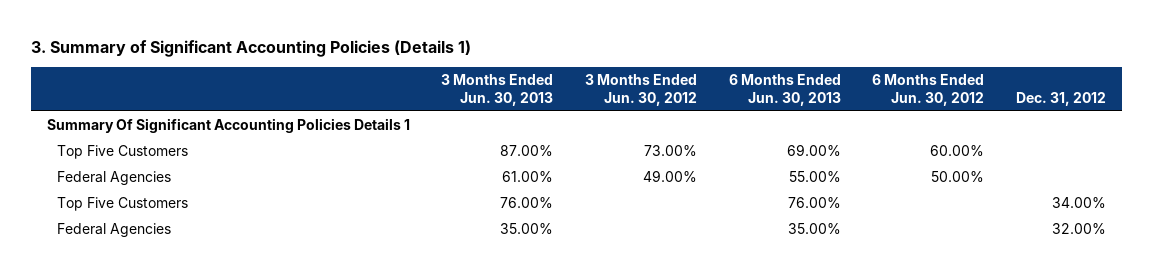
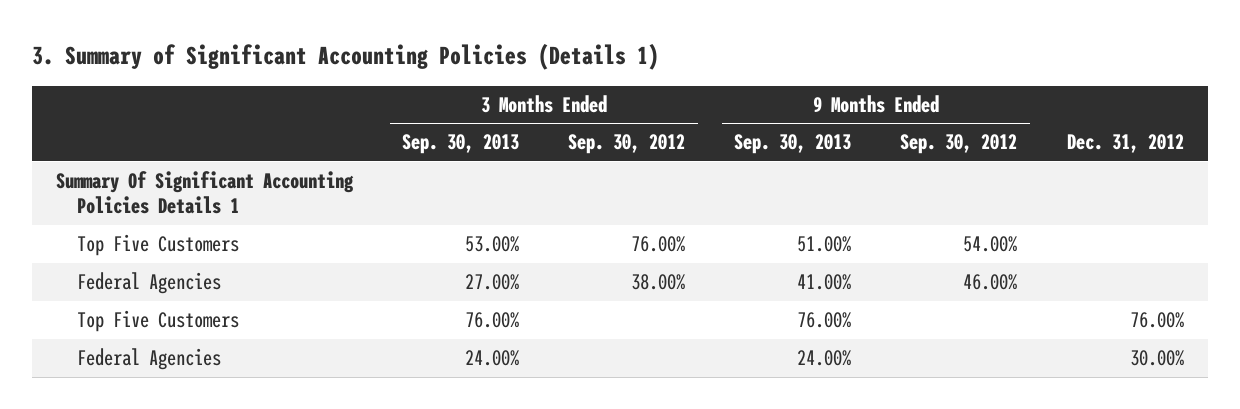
- | 3 Months Ended Jun. 30, 2013 | 3 Months Ended Jun. 30, 2012 | 6 Months Ended Jun. 30, 2013 | 6 Months Ended Jun. 30, 2012 | Dec. 31, 2012
+ | 3 Months Ended Sep. 30, 2013 | 3 Months Ended Sep. 30, 2012 | 9 Months Ended Sep. 30, 2013 | 9 Months Ended Sep. 30, 2012 | Dec. 31, 2012
- Top Five Customers | 76.00% | | 76.00% | | 34.00%
- Federal Agencies | 35.00% | | 35.00% | | 32.00%
+ Top Five Customers | 76.00% | | 76.00% | | 76.00%
+ Federal Agencies | 24.00% | | 24.00% | | 30.00%

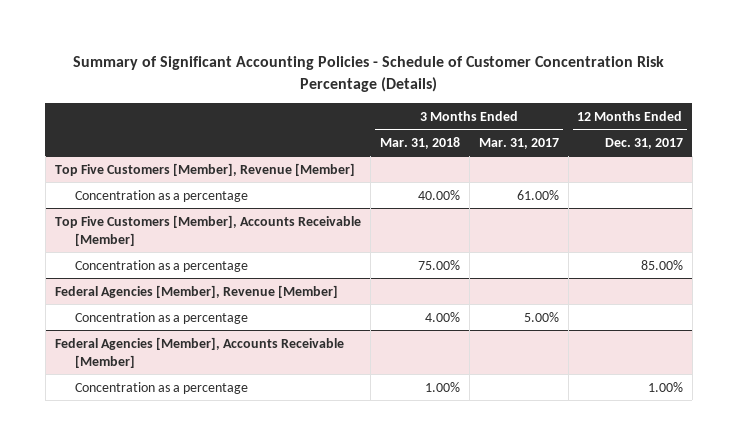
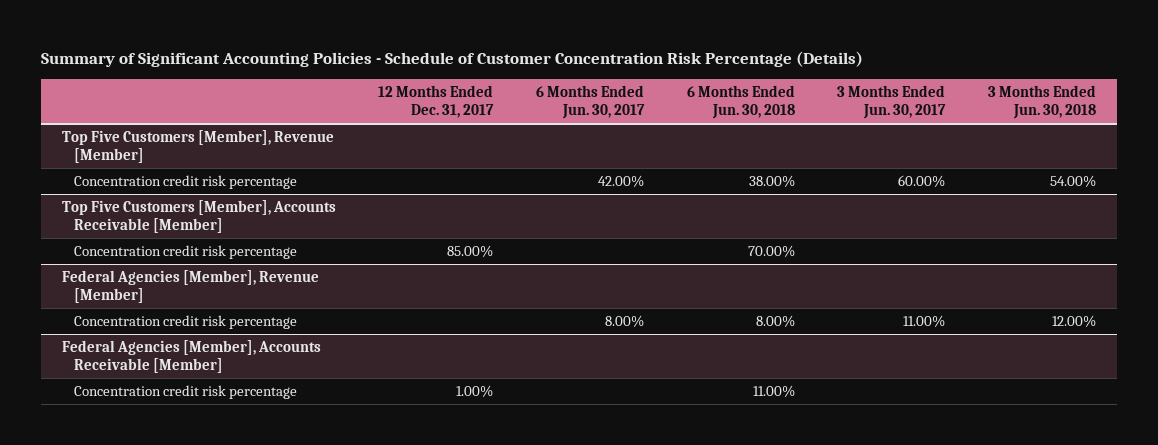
- | 3 Months Ended Mar. 31, 2018 | 3 Months Ended Mar. 31, 2017 | 12 Months Ended Dec. 31, 2017
+ | 12 Months Ended Dec. 31, 2017 | 6 Months Ended Jun. 30, 2017 | 6 Months Ended Jun. 30, 2018 | 3 Months Ended Jun. 30, 2017 | 3 Months Ended Jun. 30, 2018
@ Top Five Customers [Member], Revenue [Member]
- Concentration as a percentage | 40.00% | 61.00% |
+ Concentration credit risk percentage | | 42.00% | 38.00% | 60.00% | 54.00%
@ Top Five Customers [Member], Accounts Receivable [Member]
- Concentration as a percentage | 75.00% | | 85.00%
+ Concentration credit risk percentage | 85.00% | | 70.00% | |
@ Federal Agencies [Member], Revenue [Member]
- Concentration as a percentage | 4.00% | 5.00% |
+ Concentration credit risk percentage | | 8.00% | 8.00% | 11.00% | 12.00%
@ Federal Agencies [Member], Accounts Receivable [Member]
- Concentration as a percentage | 1.00% | | 1.00%
+ Concentration credit risk percentage | 1.00% | | 11.00% | |

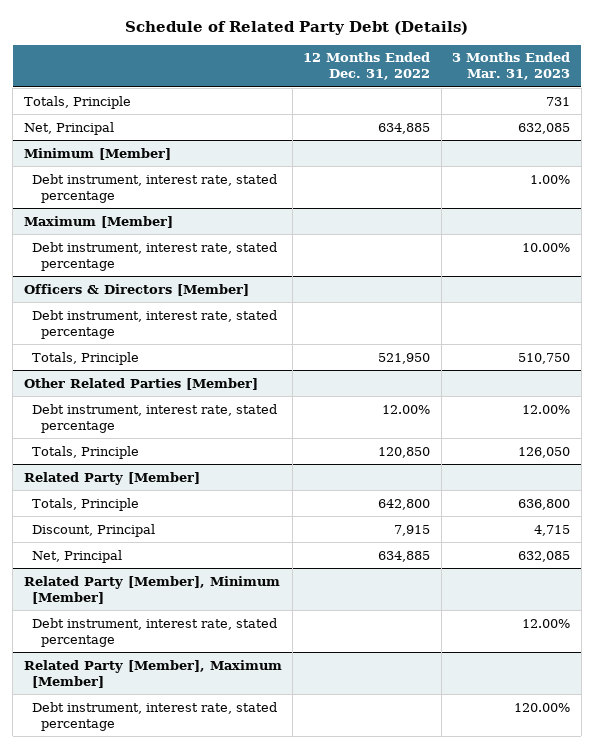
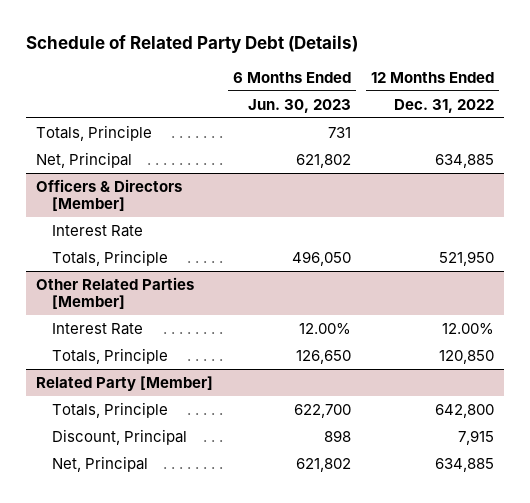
- | 12 Months Ended Dec. 31, 2022 | 3 Months Ended Mar. 31, 2023
+ | 6 Months Ended Jun. 30, 2023 | 12 Months Ended Dec. 31, 2022
- Minimum [Member]
- Debt instrument, interest rate, stated percentage | | 1.00%
- Maximum [Member]
- Debt instrument, interest rate, stated percentage | | 10.00%
@ Officers & Directors [Member]
- Debt instrument, interest rate, stated percentage
+ Interest Rate
@ Other Related Parties [Member]
- Debt instrument, interest rate, stated percentage | 12.00% | 12.00%
+ Interest Rate | 12.00% | 12.00%
- Related Party [Member], Minimum [Member]
- Debt instrument, interest rate, stated percentage | | 12.00%
- Related Party [Member], Maximum [Member]
- Debt instrument, interest rate, stated percentage | | 120.00%

